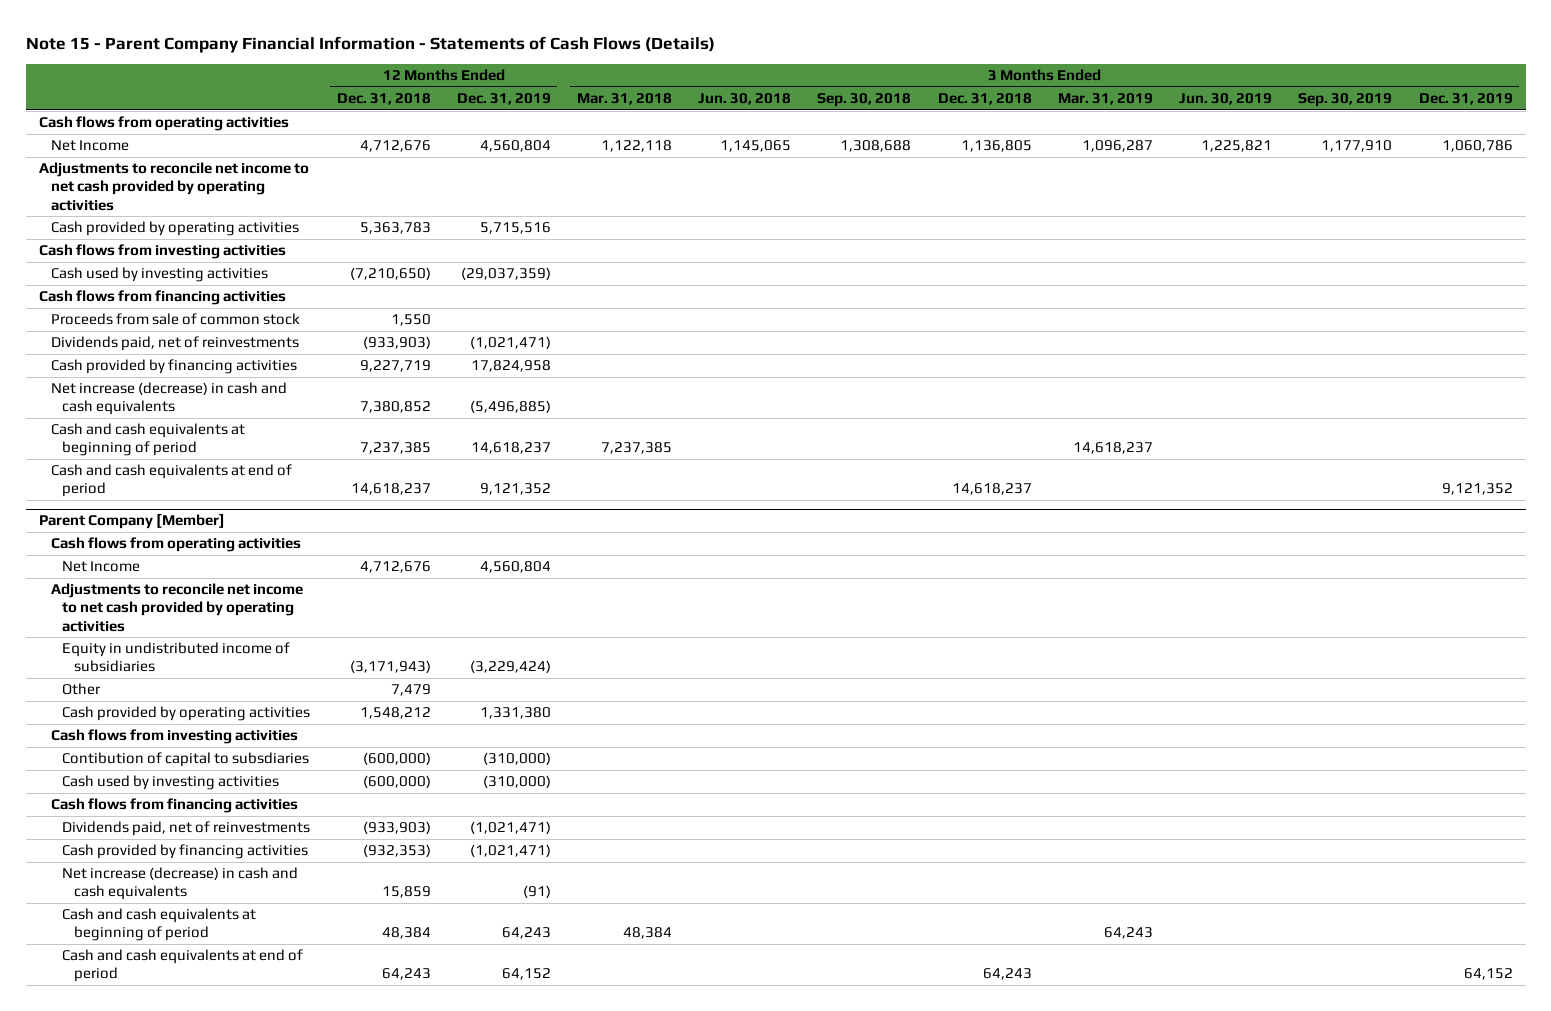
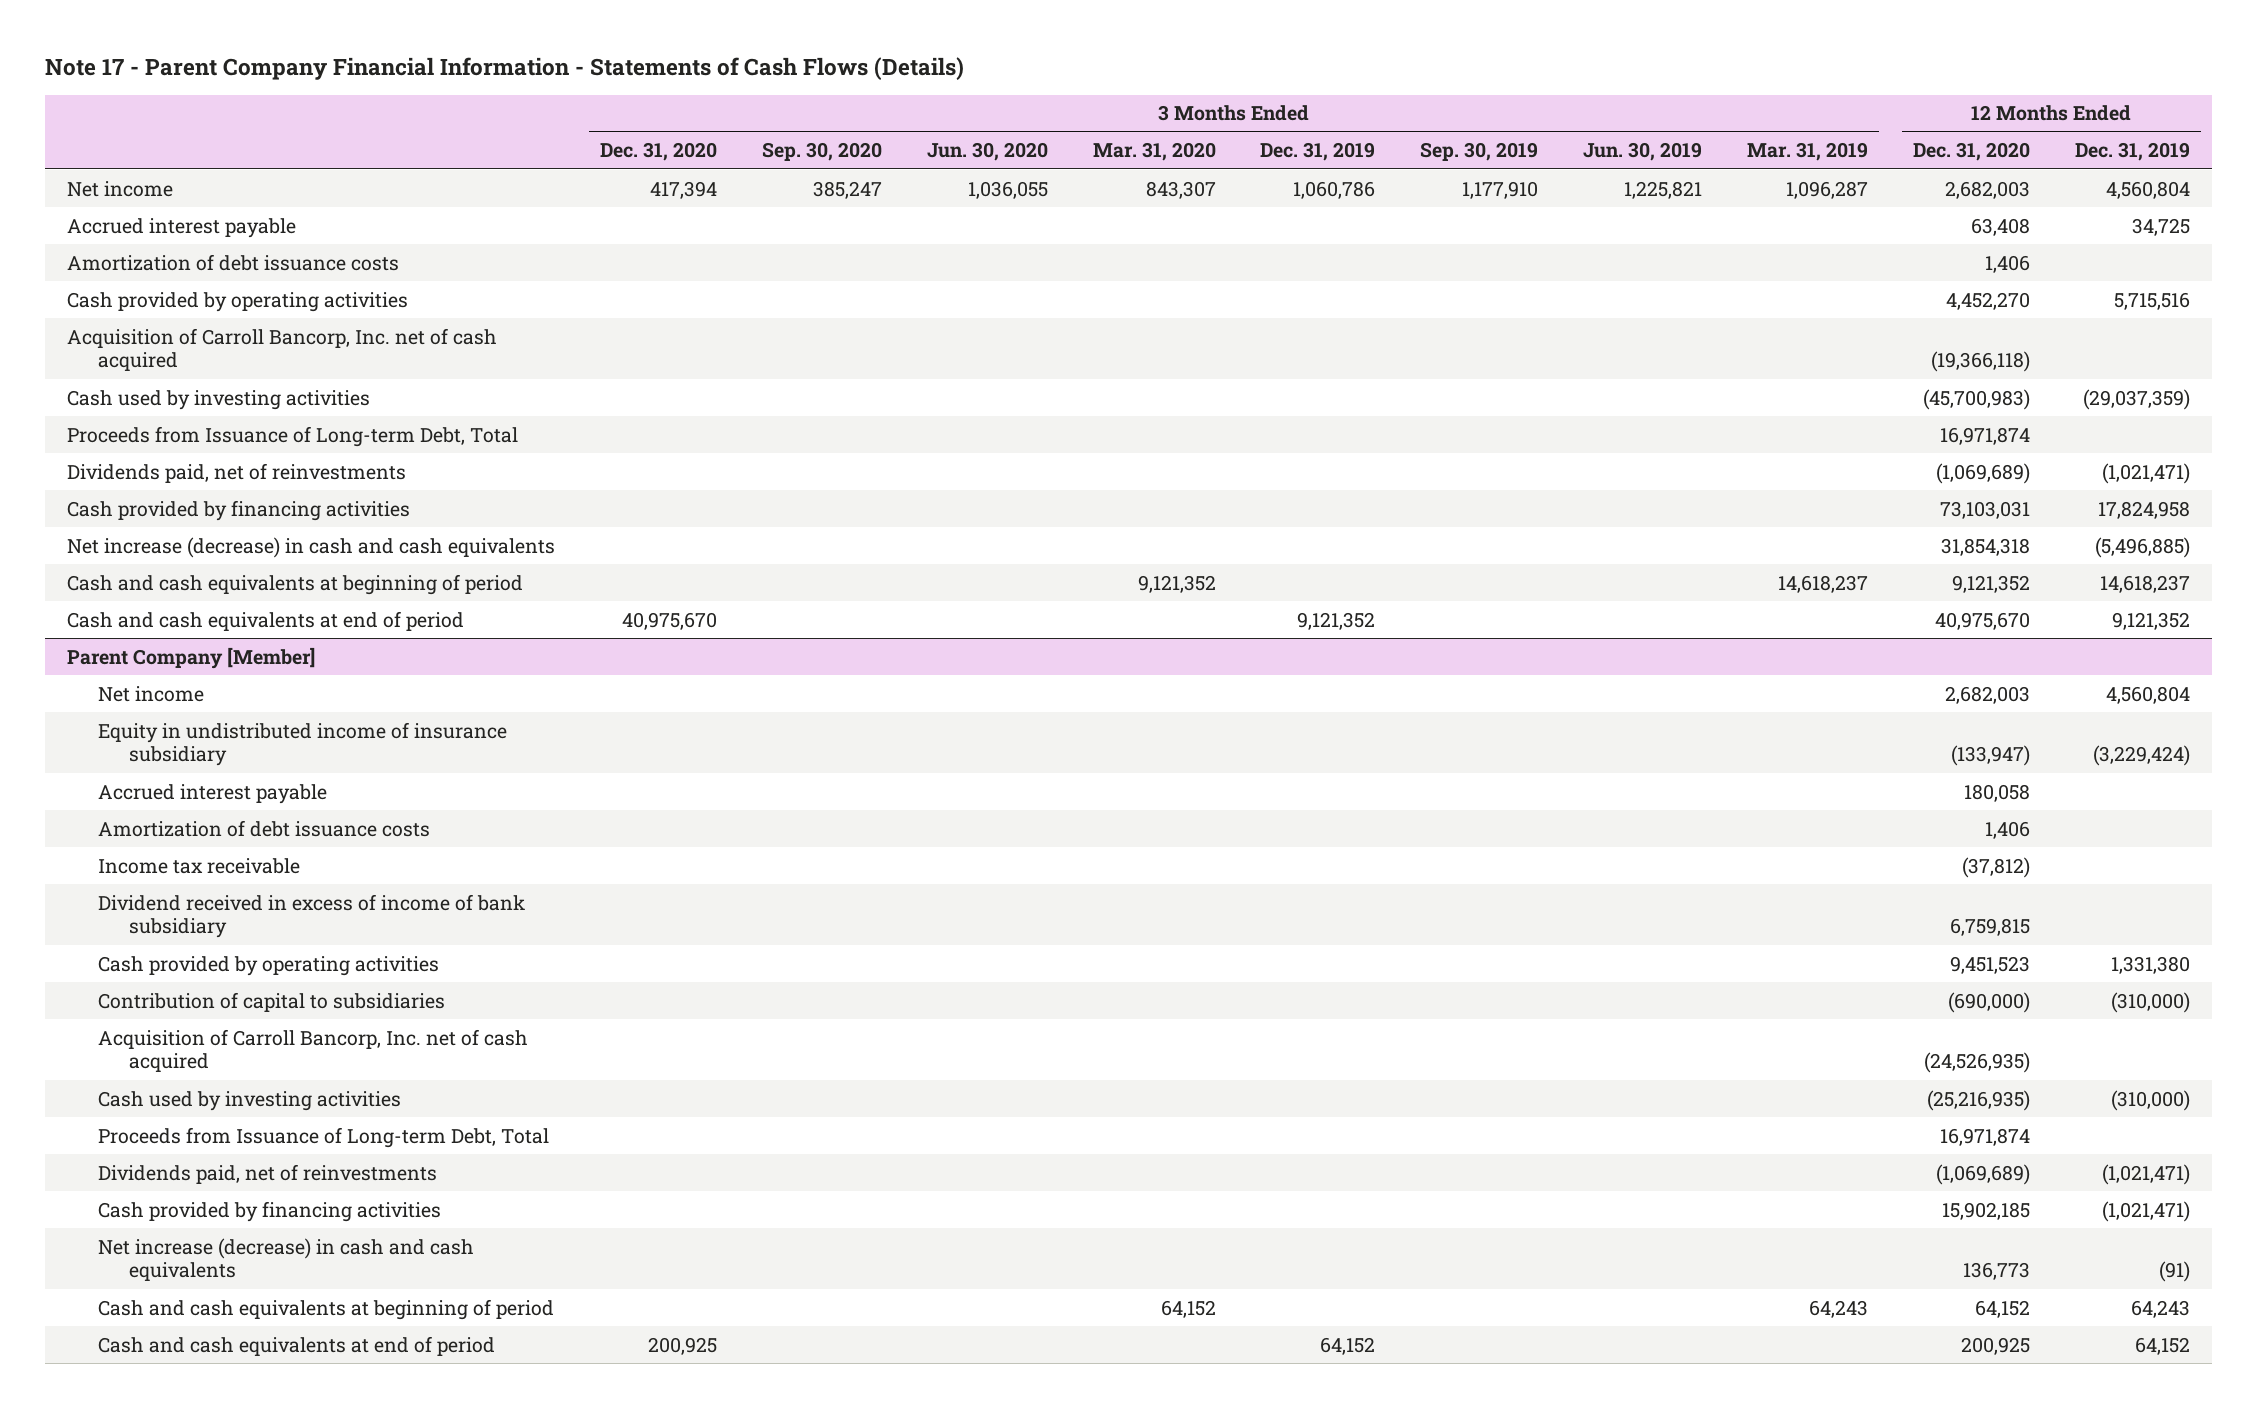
- Note 15 - Parent Company Financial Information - Statements of Cash Flows (Details)
+ Note 17 - Parent Company Financial Information - Statements of Cash Flows (Details)
- | 12 Months Ended Dec. 31, 2018 | 12 Months Ended Dec. 31, 2019 | 3 Months Ended Mar. 31, 2018 | 3 Months Ended Jun. 30, 2018 | 3 Months Ended Sep. 30, 2018 | 3 Months Ended Dec. 31, 2018 | 3 Months Ended Mar. 31, 2019 | 3 Months Ended Jun. 30, 2019 | 3 Months Ended Sep. 30, 2019 | 3 Months Ended Dec. 31, 2019
+ | 3 Months Ended Dec. 31, 2020 | 3 Months Ended Sep. 30, 2020 | 3 Months Ended Jun. 30, 2020 | 3 Months Ended Mar. 31, 2020 | 3 Months Ended Dec. 31, 2019 | 3 Months Ended Sep. 30, 2019 | 3 Months Ended Jun. 30, 2019 | 3 Months Ended Mar. 31, 2019 | 12 Months Ended Dec. 31, 2020 | 12 Months Ended Dec. 31, 2019
- Cash flows from operating activities
- Net Income | 4,712,676 | 4,560,804 | 1,122,118 | 1,145,065 | 1,308,688 | 1,136,805 | 1,096,287 | 1,225,821 | 1,177,910 | 1,060,786
- Adjustments to reconcile net income to net cash provided by operating activities
+ Net income | 417,394 | 385,247 | 1,036,055 | 843,307 | 1,060,786 | 1,177,910 | 1,225,821 | 1,096,287 | 2,682,003 | 4,560,804
+ Accrued interest payable | | | | | | | | | 63,408 | 34,725
+ Amortization of debt issuance costs | | | | | | | | | 1,406 |
- Cash flows from investing activities
+ Acquisition of Carroll Bancorp, Inc. net of cash acquired | | | | | | | | | (19,366,118) |
- Cash flows from financing activities
- Proceeds from sale of common stock | 1,550 | | | | | | | | |
+ Proceeds from Issuance of Long-term Debt, Total | | | | | | | | | 16,971,874 |
@ Parent Company [Member]
- Cash flows from operating activities
- Net Income | 4,712,676 | 4,560,804 | | | | | | | |
- Adjustments to reconcile net income to net cash provided by operating activities
- Equity in undistributed income of subsidiaries | (3,171,943) | (3,229,424) | | | | | | | |
- Other | 7,479 | | | | | | | | |
+ Net income | | | | | | | | | 2,682,003 | 4,560,804
+ Equity in undistributed income of insurance subsidiary | | | | | | | | | (133,947) | (3,229,424)
+ Accrued interest payable | | | | | | | | | 180,058 |
+ Amortization of debt issuance costs | | | | | | | | | 1,406 |
+ Income tax receivable | | | | | | | | | (37,812) |
+ Dividend received in excess of income of bank subsidiary | | | | | | | | | 6,759,815 |
- Cash flows from investing activities
- Contibution of capital to subsdiaries | (600,000) | (310,000) | | | | | | | |
+ Contribution of capital to subsidiaries | | | | | | | | | (690,000) | (310,000)
+ Acquisition of Carroll Bancorp, Inc. net of cash acquired | | | | | | | | | (24,526,935) |
- Cash flows from financing activities
+ Proceeds from Issuance of Long-term Debt, Total | | | | | | | | | 16,971,874 |

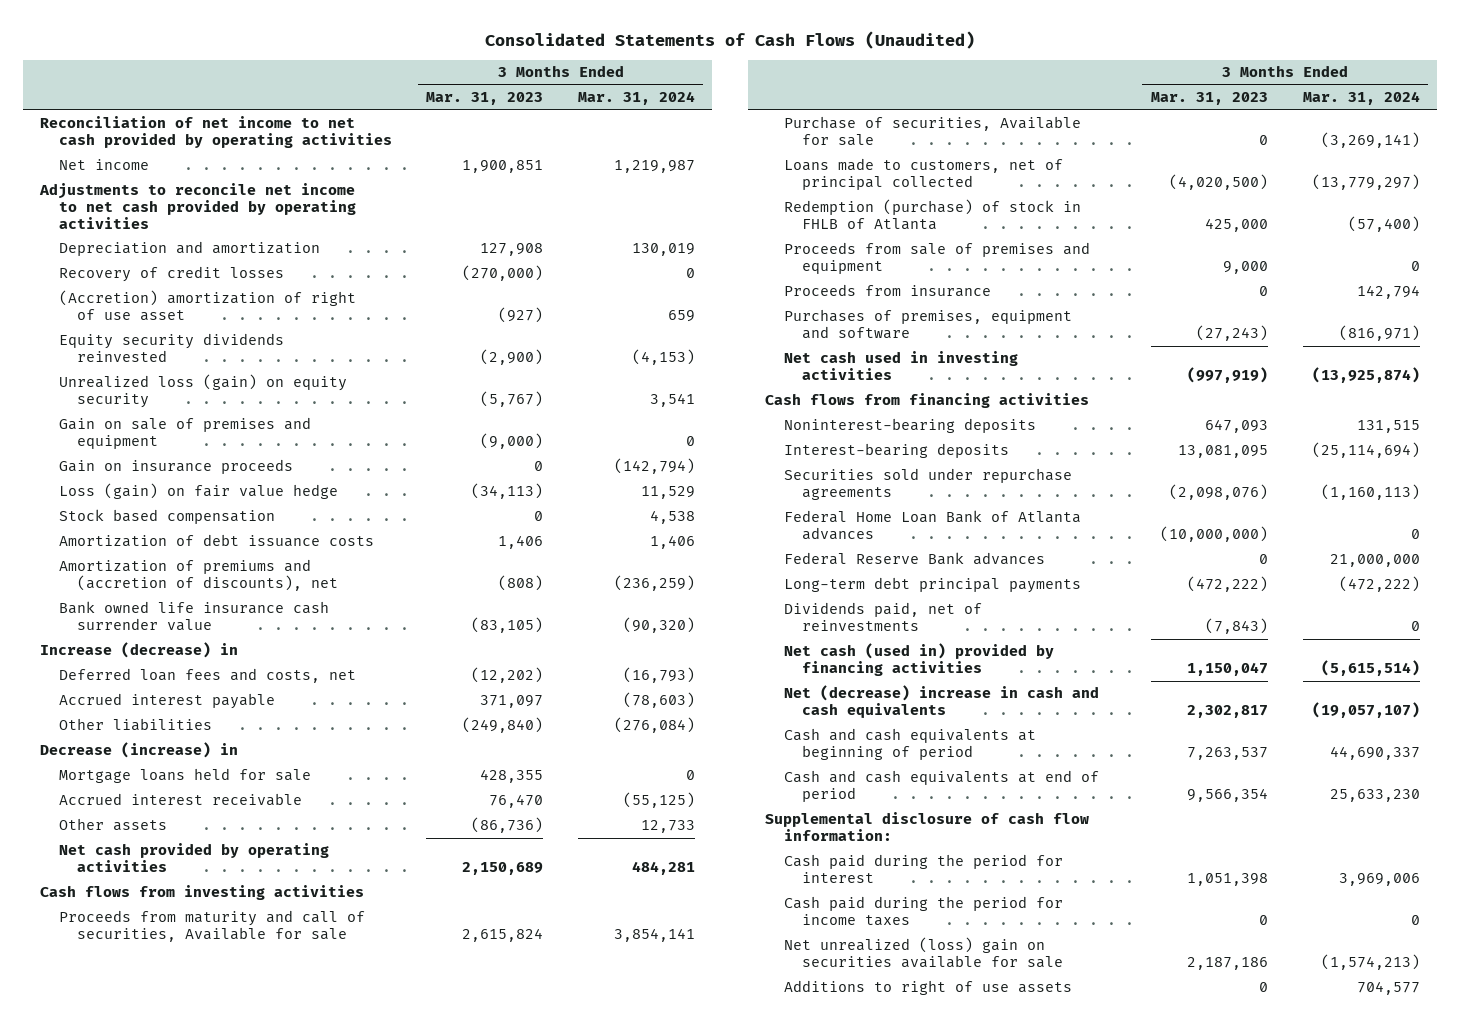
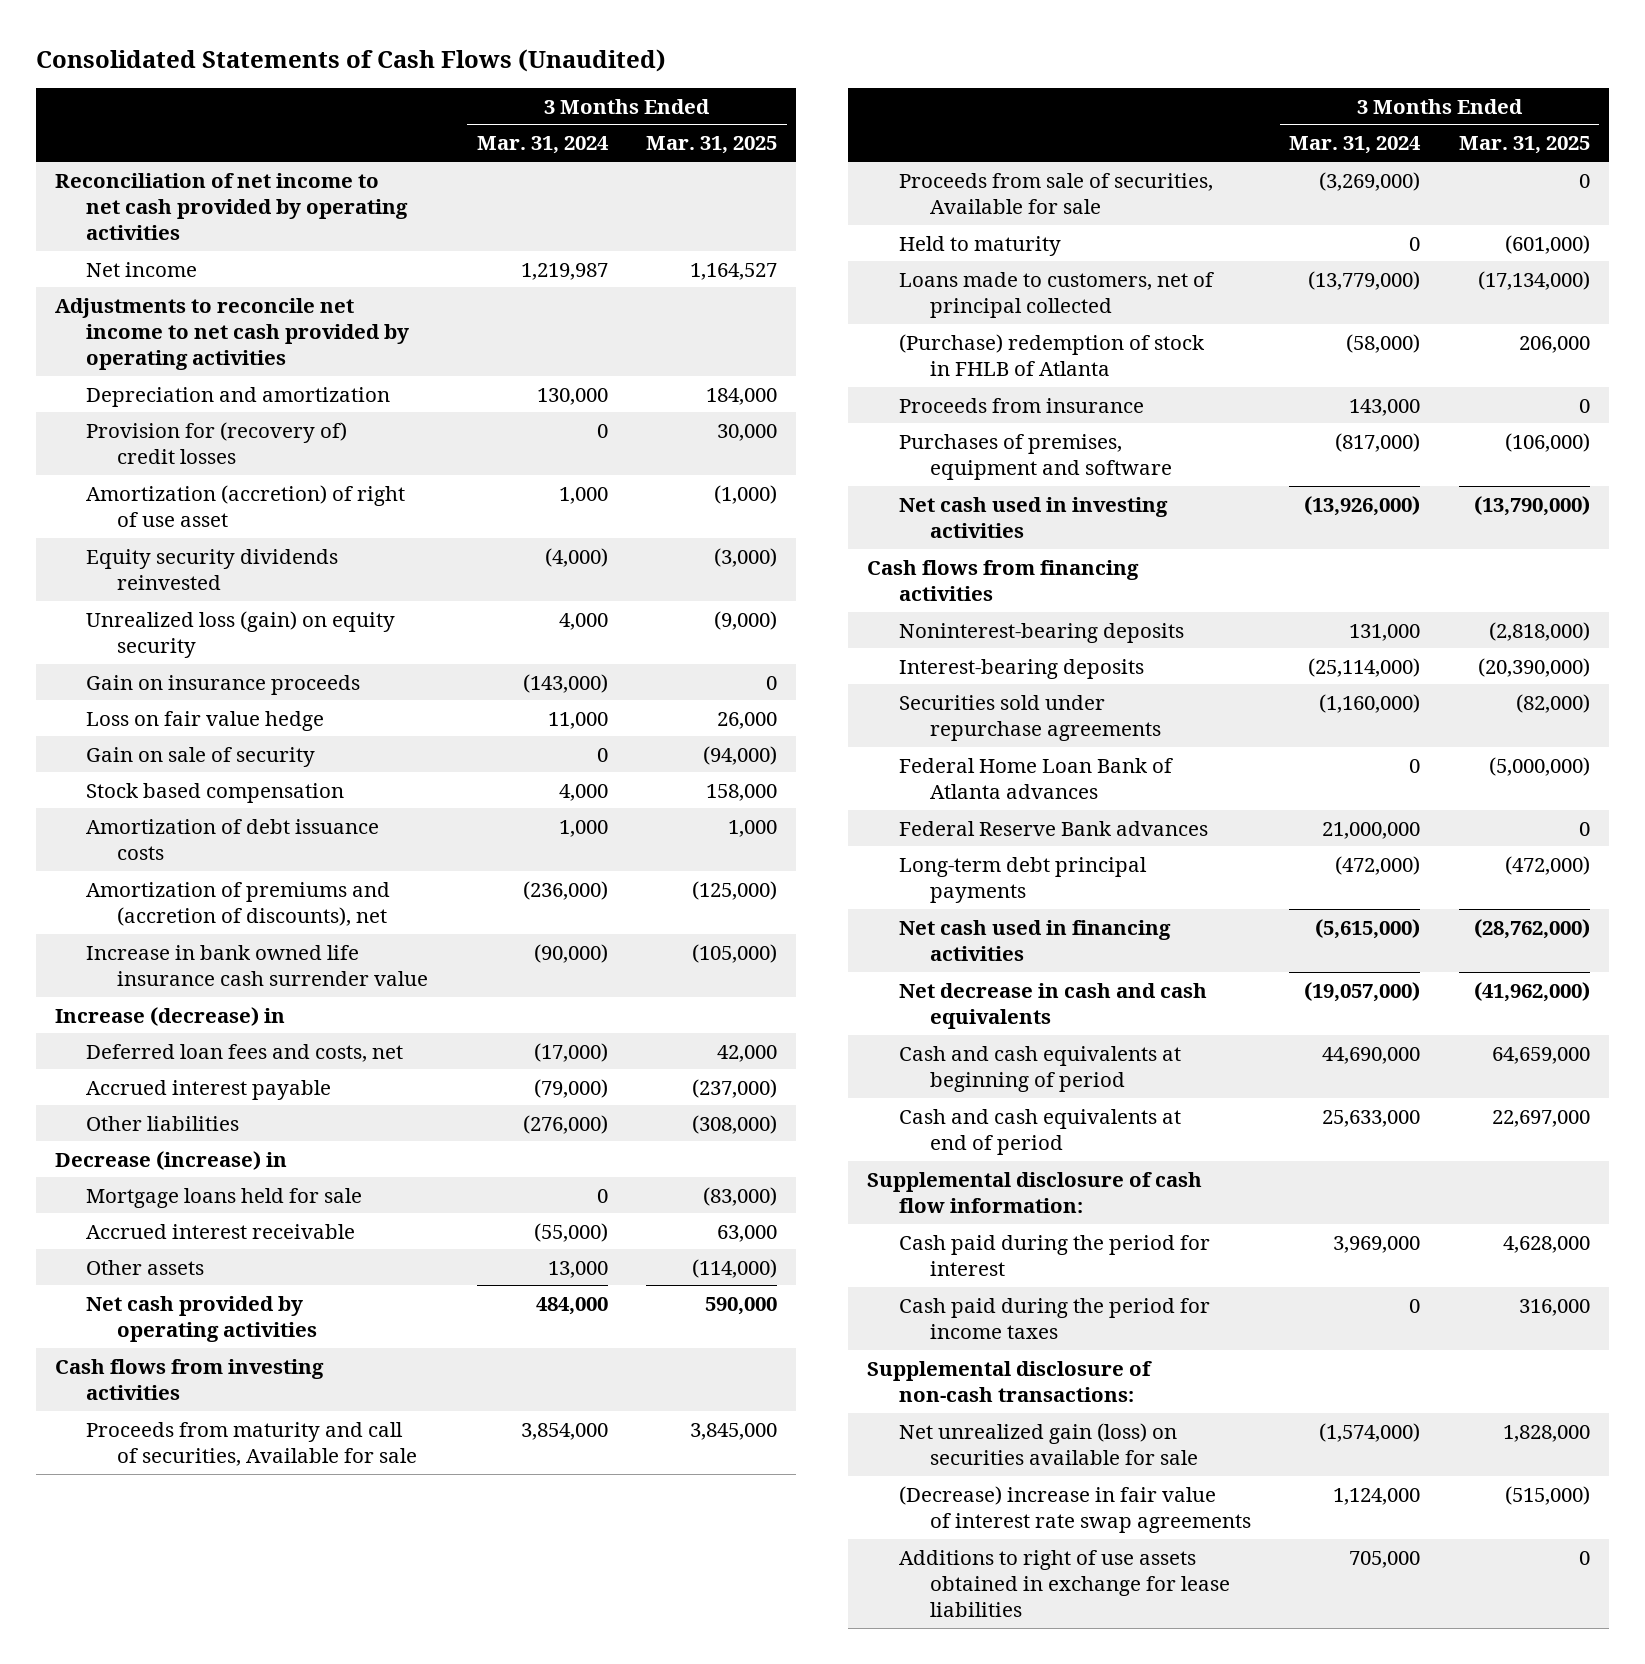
- | 3 Months Ended Mar. 31, 2023 | 3 Months Ended Mar. 31, 2024
+ | 3 Months Ended Mar. 31, 2024 | 3 Months Ended Mar. 31, 2025
- Depreciation and amortization | 127,908 | 130,019
- Recovery of credit losses | (270,000) | 0
- (Accretion) amortization of right of use asset | (927) | 659
- Equity security dividends reinvested | (2,900) | (4,153)
- Unrealized loss (gain) on equity security | (5,767) | 3,541
- Gain on sale of premises and equipment | (9,000) | 0
- Gain on insurance proceeds | 0 | (142,794)
- Loss (gain) on fair value hedge | (34,113) | 11,529
- Stock based compensation | 0 | 4,538
- Amortization of debt issuance costs | 1,406 | 1,406
- Amortization of premiums and (accretion of discounts), net | (808) | (236,259)
- Bank owned life insurance cash surrender value | (83,105) | (90,320)
+ Depreciation and amortization | 130,000 | 184,000
+ Provision for (recovery of) credit losses | 0 | 30,000
+ Amortization (accretion) of right of use asset | 1,000 | (1,000)
+ Equity security dividends reinvested | (4,000) | (3,000)
+ Unrealized loss (gain) on equity security | 4,000 | (9,000)
+ Gain on insurance proceeds | (143,000) | 0
+ Loss on fair value hedge | 11,000 | 26,000
+ Gain on sale of security | 0 | (94,000)
+ Stock based compensation | 4,000 | 158,000
+ Amortization of debt issuance costs | 1,000 | 1,000
+ Amortization of premiums and (accretion of discounts), net | (236,000) | (125,000)
+ Increase in bank owned life insurance cash surrender value | (90,000) | (105,000)
- Deferred loan fees and costs, net | (12,202) | (16,793)
- Accrued interest payable | 371,097 | (78,603)
- Other liabilities | (249,840) | (276,084)
+ Deferred loan fees and costs, net | (17,000) | 42,000
+ Accrued interest payable | (79,000) | (237,000)
+ Other liabilities | (276,000) | (308,000)
- Accrued interest receivable | 76,470 | (55,125)
- Other assets | (86,736) | 12,733
- Net cash provided by operating activities | 2,150,689 | 484,281
+ Accrued interest receivable | (55,000) | 63,000
+ Other assets | 13,000 | (114,000)
+ Net cash provided by operating activities | 484,000 | 590,000
- Proceeds from maturity and call of securities, Available for sale | 2,615,824 | 3,854,141
- Purchase of securities, Available for sale | 0 | (3,269,141)
- Loans made to customers, net of principal collected | (4,020,500) | (13,779,297)
- Redemption (purchase) of stock in FHLB of Atlanta | 425,000 | (57,400)
- Proceeds from sale of premises and equipment | 9,000 | 0
- Proceeds from insurance | 0 | 142,794
- Purchases of premises, equipment and software | (27,243) | (816,971)
- Net cash used in investing activities | (997,919) | (13,925,874)
+ Proceeds from maturity and call of securities, Available for sale | 3,854,000 | 3,845,000
+ Proceeds from sale of securities, Available for sale | (3,269,000) | 0
+ Held to maturity | 0 | (601,000)
+ Loans made to customers, net of principal collected | (13,779,000) | (17,134,000)
+ (Purchase) redemption of stock in FHLB of Atlanta | (58,000) | 206,000
+ Proceeds from insurance | 143,000 | 0
+ Purchases of premises, equipment and software | (817,000) | (106,000)
+ Net cash used in investing activities | (13,926,000) | (13,790,000)
- Noninterest-bearing deposits | 647,093 | 131,515
- Interest-bearing deposits | 13,081,095 | (25,114,694)
- Securities sold under repurchase agreements | (2,098,076) | (1,160,113)
+ Noninterest-bearing deposits | 131,000 | (2,818,000)
+ Interest-bearing deposits | (25,114,000) | (20,390,000)
+ Securities sold under repurchase agreements | (1,160,000) | (82,000)
- Long-term debt principal payments | (472,222) | (472,222)
- Dividends paid, net of reinvestments | (7,843) | 0
- Net cash (used in) provided by financing activities | 1,150,047 | (5,615,514)
- Net (decrease) increase in cash and cash equivalents | 2,302,817 | (19,057,107)
- Cash and cash equivalents at beginning of period | 7,263,537 | 44,690,337
- Cash and cash equivalents at end of period | 9,566,354 | 25,633,230
+ Long-term debt principal payments | (472,000) | (472,000)
+ Net cash used in financing activities | (5,615,000) | (28,762,000)
+ Net decrease in cash and cash equivalents | (19,057,000) | (41,962,000)
+ Cash and cash equivalents at beginning of period | 44,690,000 | 64,659,000
+ Cash and cash equivalents at end of period | 25,633,000 | 22,697,000
- Cash paid during the period for interest | 1,051,398 | 3,969,006
+ Cash paid during the period for interest | 3,969,000 | 4,628,000
- Net unrealized (loss) gain on securities available for sale | 2,187,186 | (1,574,213)
- Additions to right of use assets | 0 | 704,577
+ Supplemental disclosure of non-cash transactions:
+ Net unrealized gain (loss) on securities available for sale | (1,574,000) | 1,828,000
+ (Decrease) increase in fair value of interest rate swap agreements | 1,124,000 | (515,000)
+ Additions to right of use assets obtained in exchange for lease liabilities | 705,000 | 0

